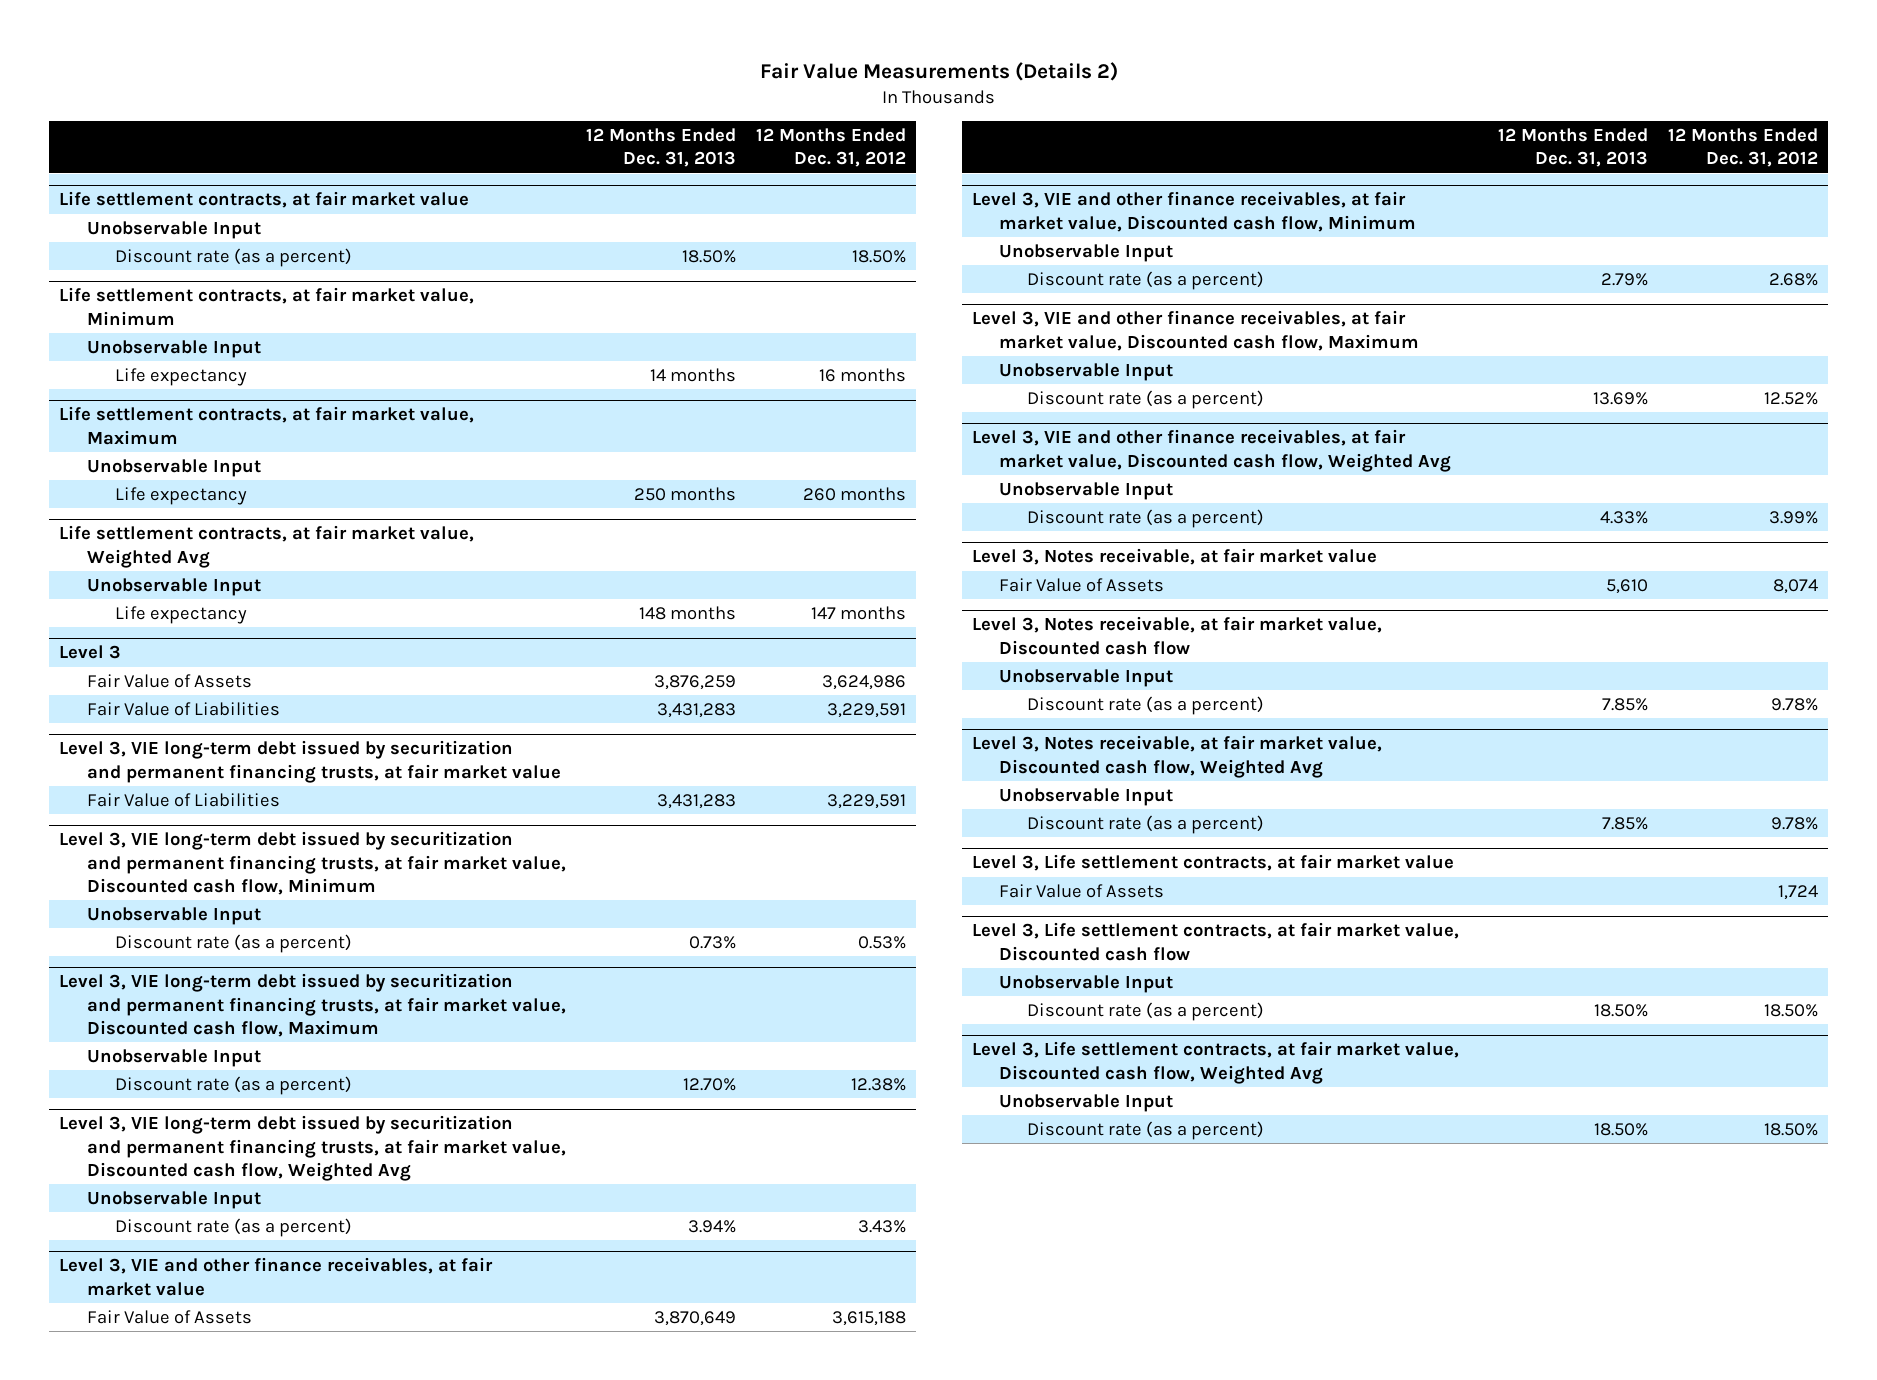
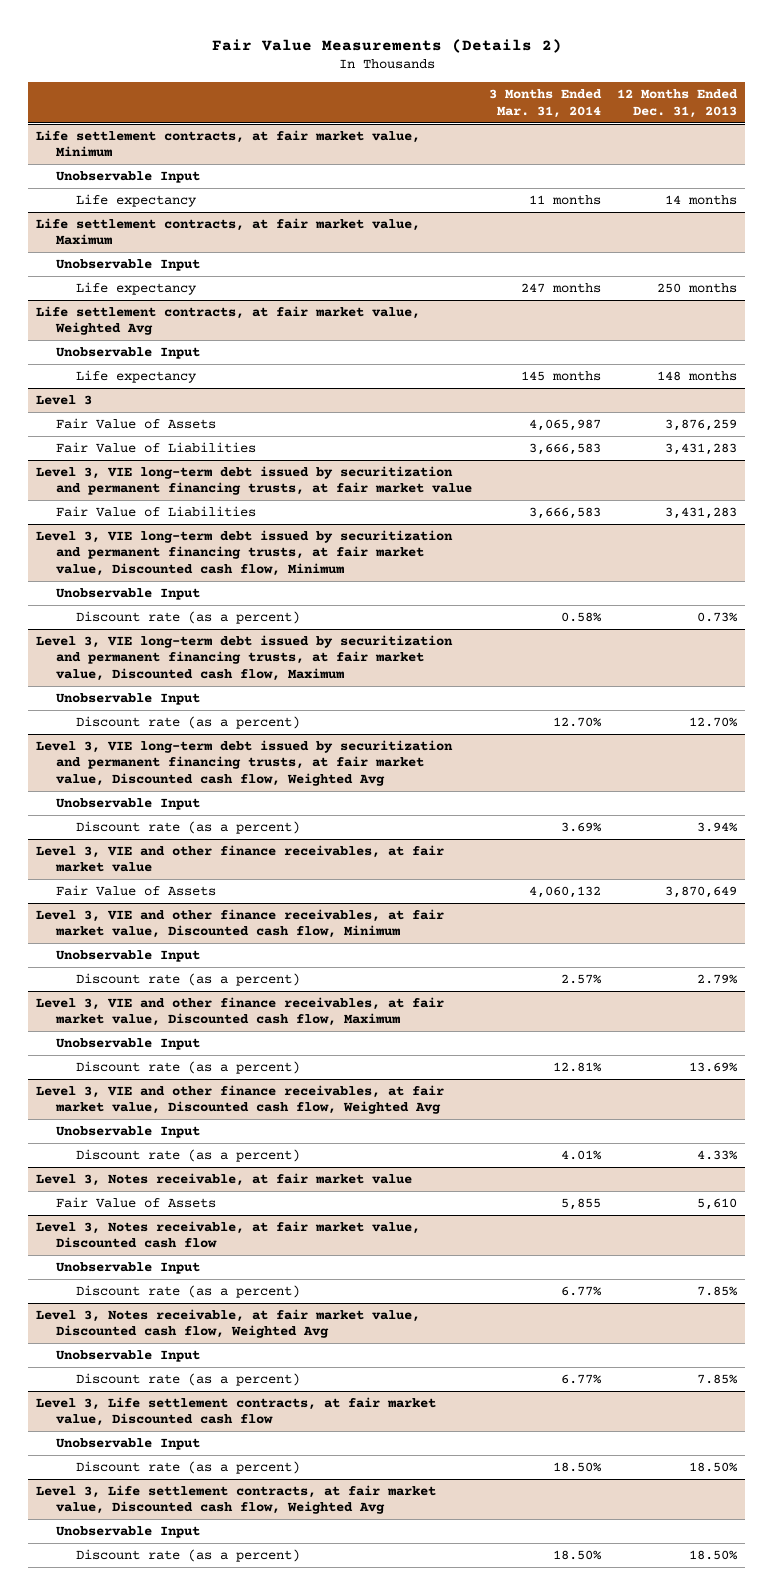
- | 12 Months Ended Dec. 31, 2013 | 12 Months Ended Dec. 31, 2012
+ | 3 Months Ended Mar. 31, 2014 | 12 Months Ended Dec. 31, 2013
- Life settlement contracts, at fair market value
- Unobservable Input
- Discount rate (as a percent) | 18.50% | 18.50%
- Level 3, Life settlement contracts, at fair market value
- Fair Value of Assets | | 1,724

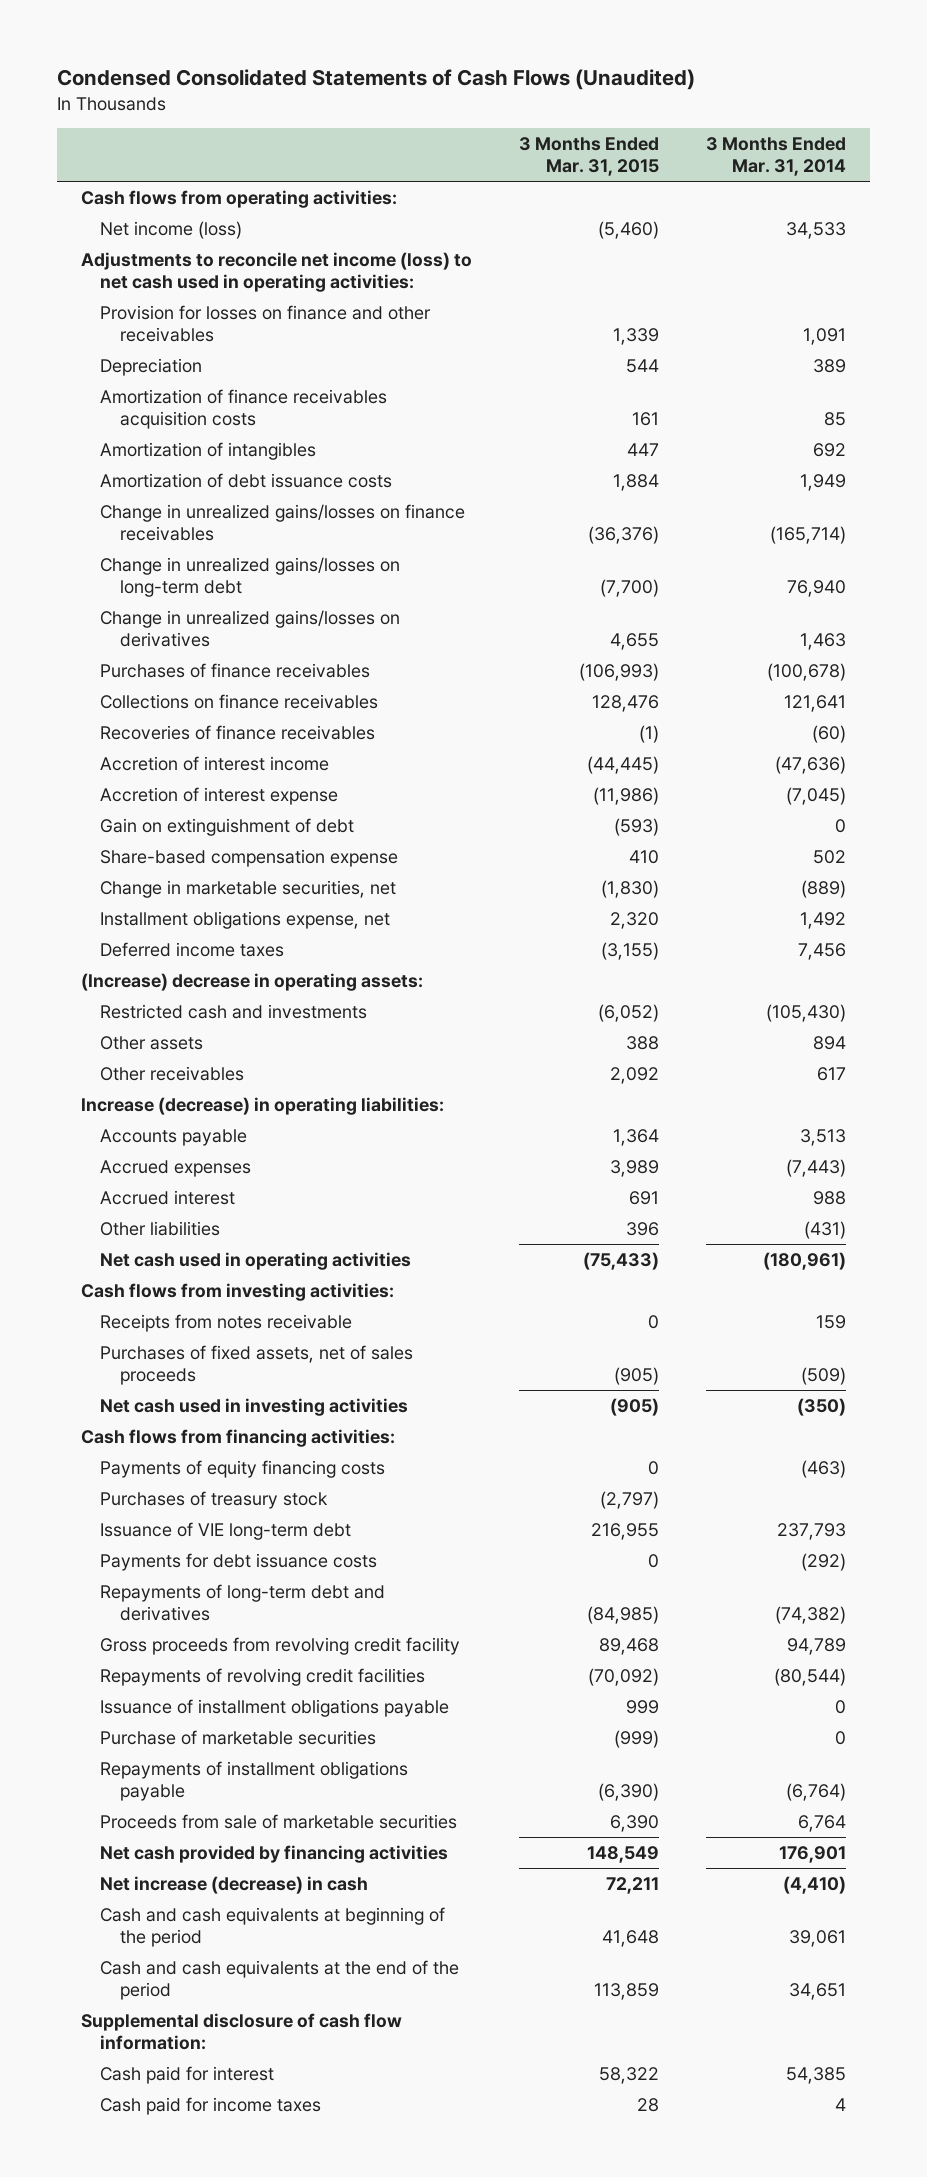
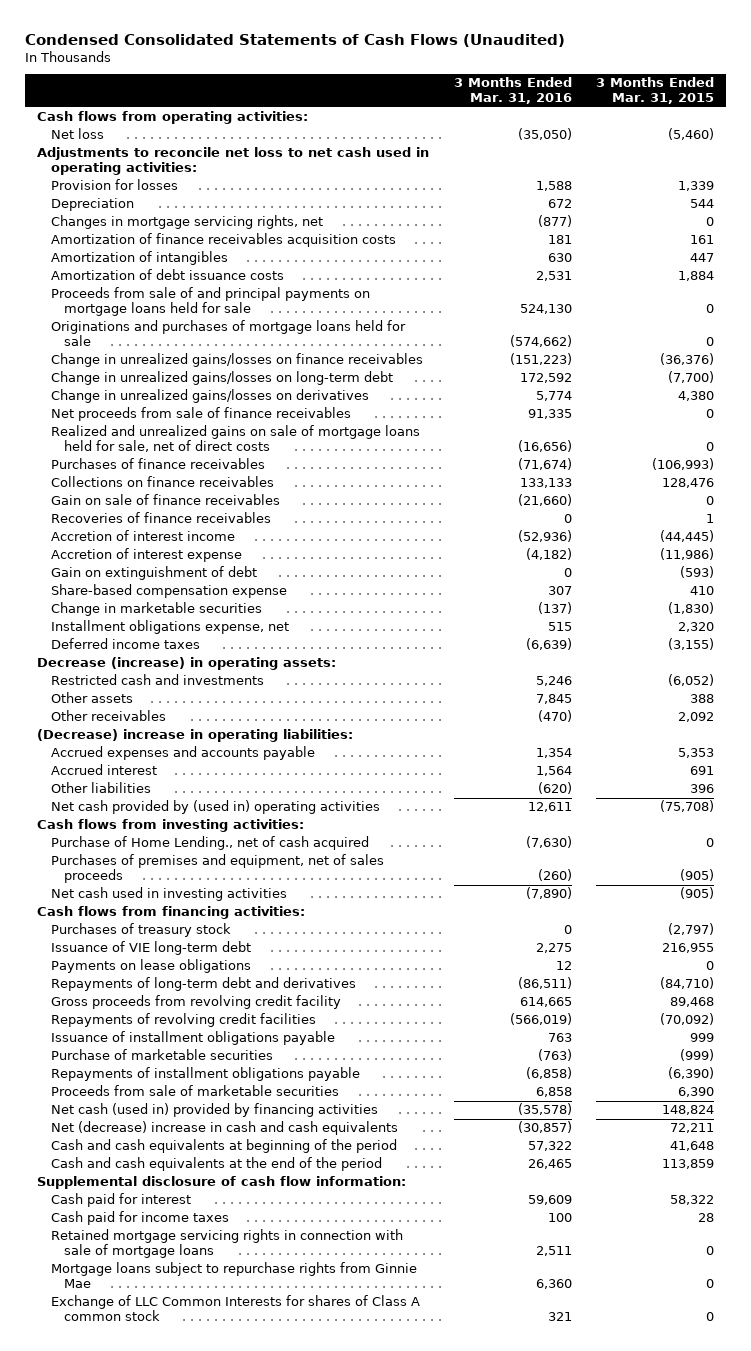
- | 3 Months Ended Mar. 31, 2015 | 3 Months Ended Mar. 31, 2014
+ | 3 Months Ended Mar. 31, 2016 | 3 Months Ended Mar. 31, 2015
- Net income (loss) | (5,460) | 34,533
- Adjustments to reconcile net income (loss) to net cash used in operating activities:
- Provision for losses on finance and other receivables | 1,339 | 1,091
+ Net loss | (35,050) | (5,460)
+ Adjustments to reconcile net loss to net cash used in operating activities:
+ Provision for losses | 1,588 | 1,339
+ Changes in mortgage servicing rights, net | (877) | 0
+ Proceeds from sale of and principal payments on mortgage loans held for sale | 524,130 | 0
+ Originations and purchases of mortgage loans held for sale | (574,662) | 0
- Change in unrealized gains/losses on derivatives | 4,655 | 1,463
+ Change in unrealized gains/losses on derivatives | 5,774 | 4,380
+ Net proceeds from sale of finance receivables | 91,335 | 0
+ Realized and unrealized gains on sale of mortgage loans held for sale, net of direct costs | (16,656) | 0
- Recoveries of finance receivables | (1) | (60)
+ Gain on sale of finance receivables | (21,660) | 0
+ Recoveries of finance receivables | 0 | 1
- Change in marketable securities, net | (1,830) | (889)
+ Change in marketable securities | (137) | (1,830)
- (Increase) decrease in operating assets:
+ Decrease (increase) in operating assets:
- Increase (decrease) in operating liabilities:
- Accounts payable | 1,364 | 3,513
- Accrued expenses | 3,989 | (7,443)
+ (Decrease) increase in operating liabilities:
+ Accrued expenses and accounts payable | 1,354 | 5,353
- Net cash used in operating activities | (75,433) | (180,961)
+ Net cash provided by (used in) operating activities | 12,611 | (75,708)
- Receipts from notes receivable | 0 | 159
- Purchases of fixed assets, net of sales proceeds | (905) | (509)
+ Purchase of Home Lending., net of cash acquired | (7,630) | 0
+ Purchases of premises and equipment, net of sales proceeds | (260) | (905)
- Payments of equity financing costs | 0 | (463)
- Payments for debt issuance costs | 0 | (292)
- Repayments of long-term debt and derivatives | (84,985) | (74,382)
+ Payments on lease obligations | 12 | 0
+ Repayments of long-term debt and derivatives | (86,511) | (84,710)
- Net cash provided by financing activities | 148,549 | 176,901
- Net increase (decrease) in cash | 72,211 | (4,410)
+ Net cash (used in) provided by financing activities | (35,578) | 148,824
+ Net (decrease) increase in cash and cash equivalents | (30,857) | 72,211
+ Retained mortgage servicing rights in connection with sale of mortgage loans | 2,511 | 0
+ Mortgage loans subject to repurchase rights from Ginnie Mae | 6,360 | 0
+ Exchange of LLC Common Interests for shares of Class A common stock | 321 | 0

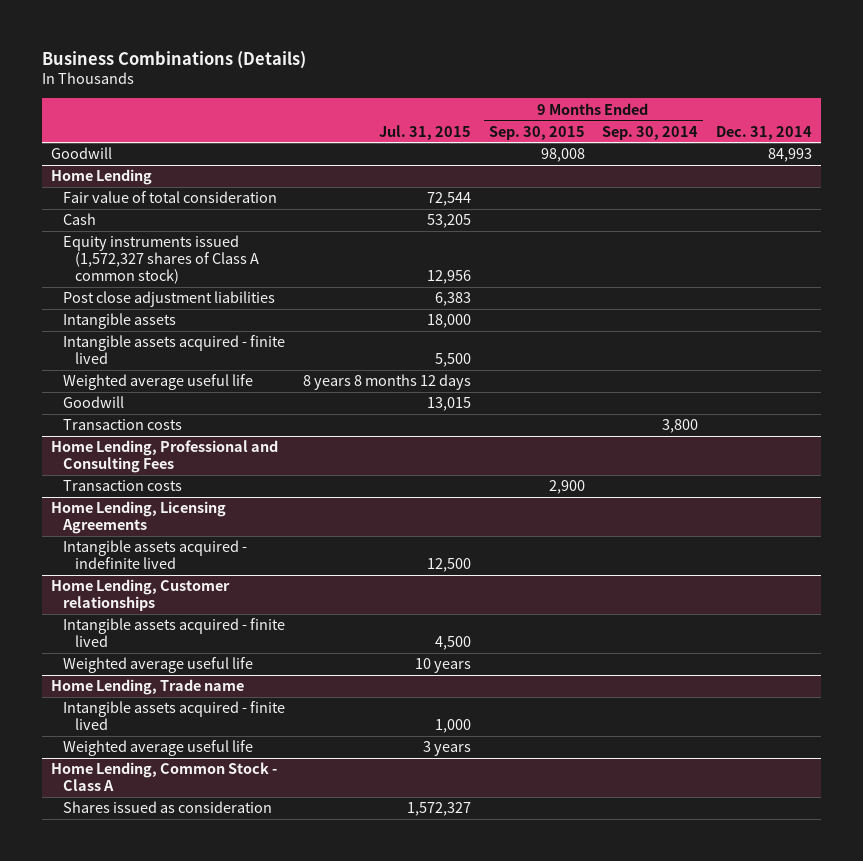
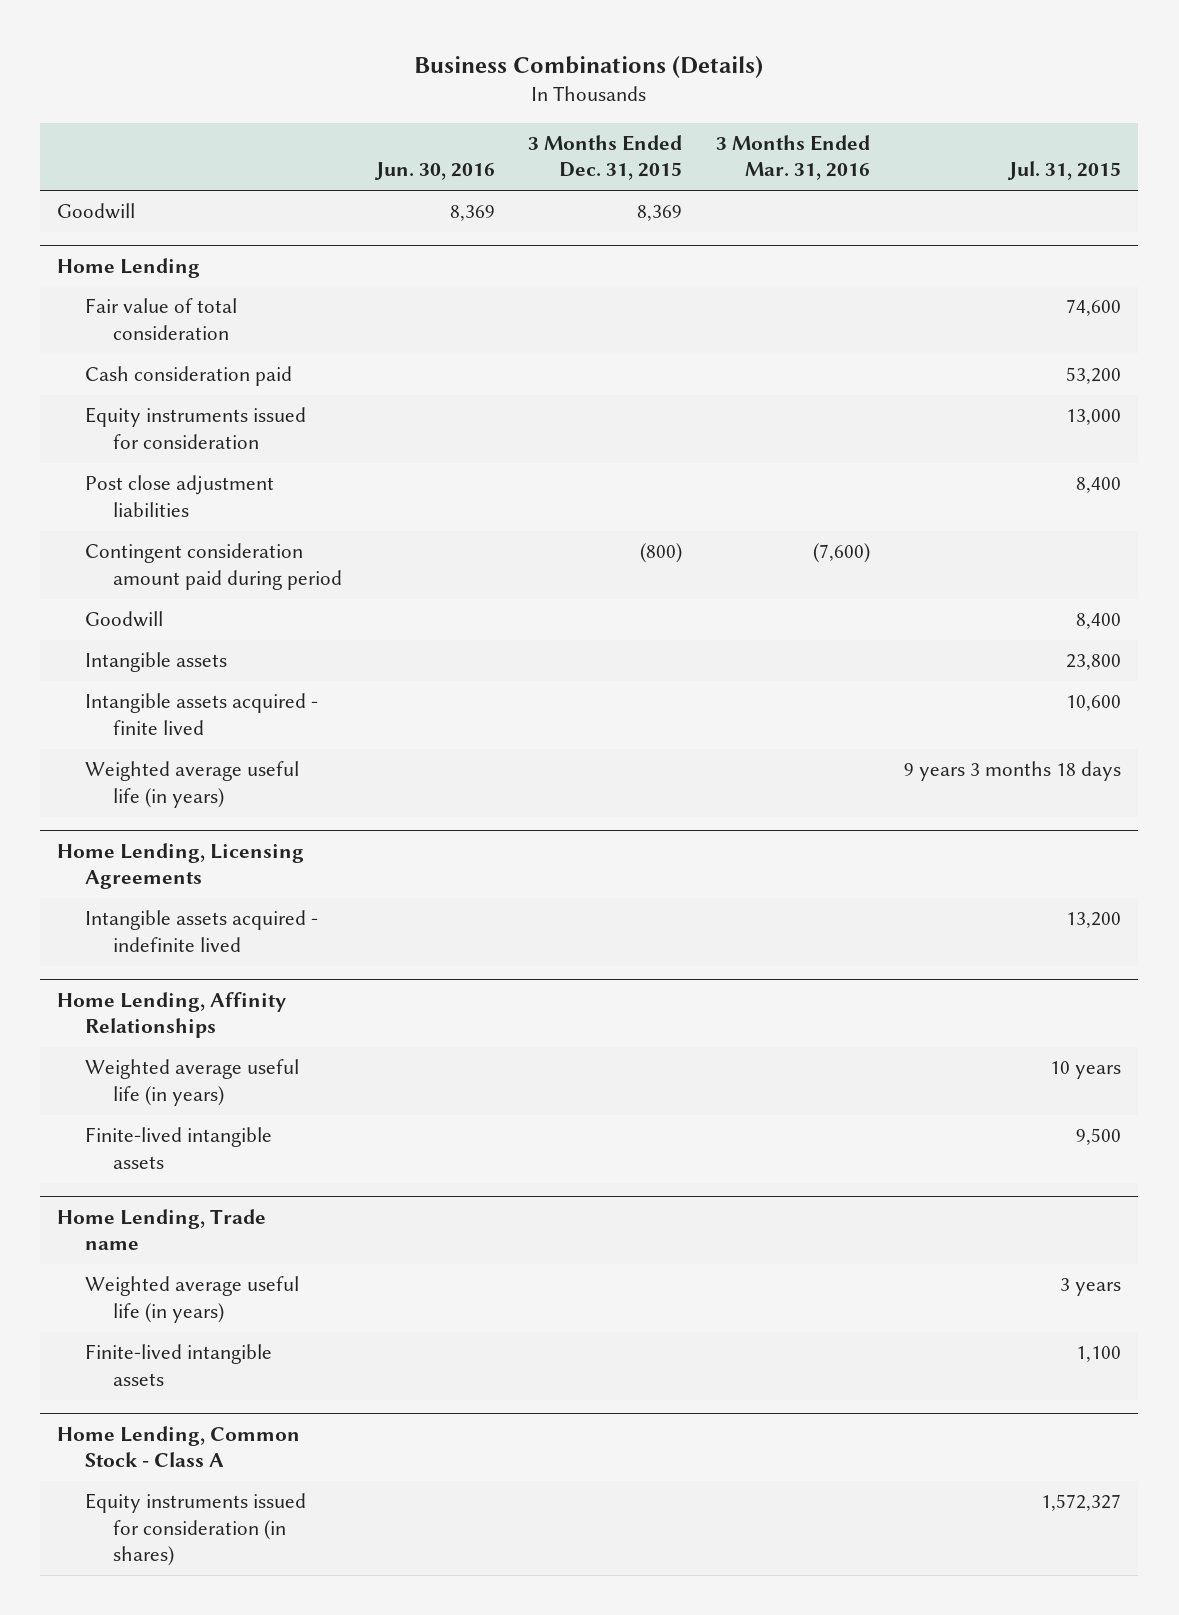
- | Jul. 31, 2015 | 9 Months Ended Sep. 30, 2015 | 9 Months Ended Sep. 30, 2014 | Dec. 31, 2014
+ | Jun. 30, 2016 | 3 Months Ended Dec. 31, 2015 | 3 Months Ended Mar. 31, 2016 | Jul. 31, 2015
@ Home Lending
- Fair value of total consideration | 72,544 | | |
- Cash | 53,205 | | |
- Equity instruments issued (1,572,327 shares of Class A common stock) | 12,956 | | |
- Post close adjustment liabilities | 6,383 | | |
- Intangible assets | 18,000 | | |
- Intangible assets acquired - finite lived | 5,500 | | |
- Weighted average useful life | 8 years 8 months 12 days | | |
- Goodwill | 13,015 | | |
- Transaction costs | | | 3,800 |
- Home Lending, Professional and Consulting Fees
- Transaction costs | | 2,900 | |
@ Home Lending
+ Fair value of total consideration | | | | 74,600
+ Cash consideration paid | | | | 53,200
+ Equity instruments issued for consideration | | | | 13,000
+ Post close adjustment liabilities | | | | 8,400
+ Contingent consideration amount paid during period | | (800) | (7,600) |
+ Goodwill | | | | 8,400
+ Intangible assets | | | | 23,800
+ Intangible assets acquired - finite lived | | | | 10,600
+ Weighted average useful life (in years) | | | | 9 years 3 months 18 days
@ Home Lending, Licensing Agreements
- Intangible assets acquired - indefinite lived | 12,500 | | |
- Home Lending, Customer relationships
- Intangible assets acquired - finite lived | 4,500 | | |
- Weighted average useful life | 10 years | | |
@ Home Lending, Licensing Agreements
+ Intangible assets acquired - indefinite lived | | | | 13,200
+ Home Lending, Affinity Relationships
+ Weighted average useful life (in years) | | | | 10 years
+ Finite-lived intangible assets | | | | 9,500
@ Home Lending, Trade name
- Intangible assets acquired - finite lived | 1,000 | | |
- Weighted average useful life | 3 years | | |
+ Weighted average useful life (in years) | | | | 3 years
+ Finite-lived intangible assets | | | | 1,100
@ Home Lending, Common Stock - Class A
- Shares issued as consideration | 1,572,327 | | |
+ Equity instruments issued for consideration (in shares) | | | | 1,572,327

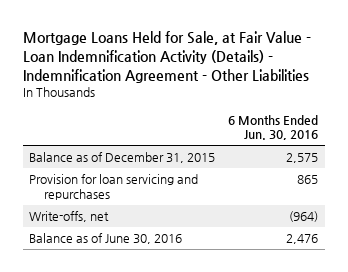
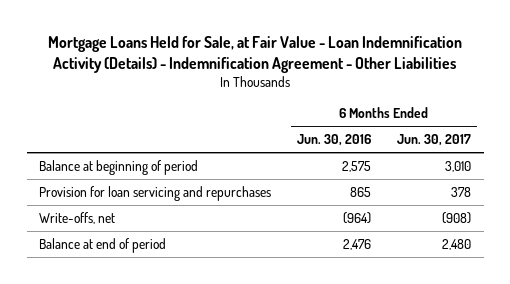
- | 6 Months Ended Jun. 30, 2016
+ | 6 Months Ended Jun. 30, 2016 | 6 Months Ended Jun. 30, 2017
- Balance as of December 31, 2015 | 2,575
+ Balance at beginning of period | 2,575 | 3,010
- Balance as of June 30, 2016 | 2,476
+ Balance at end of period | 2,476 | 2,480

